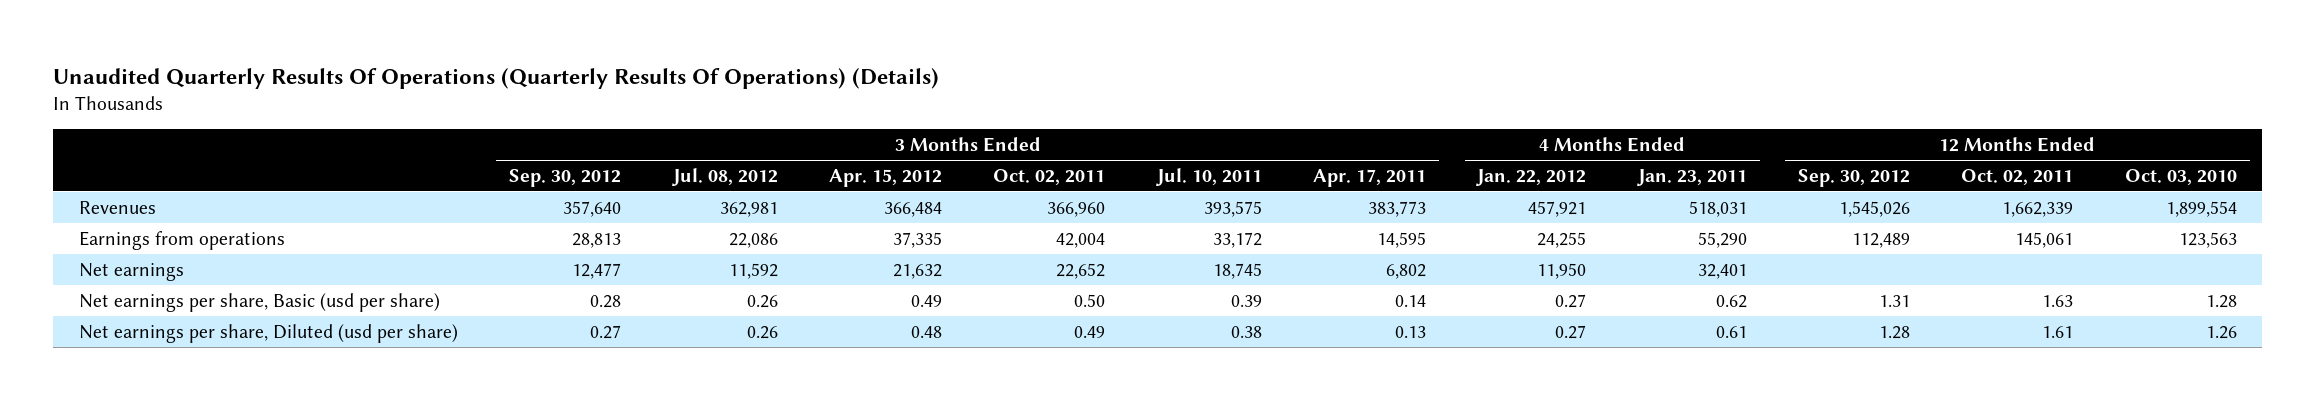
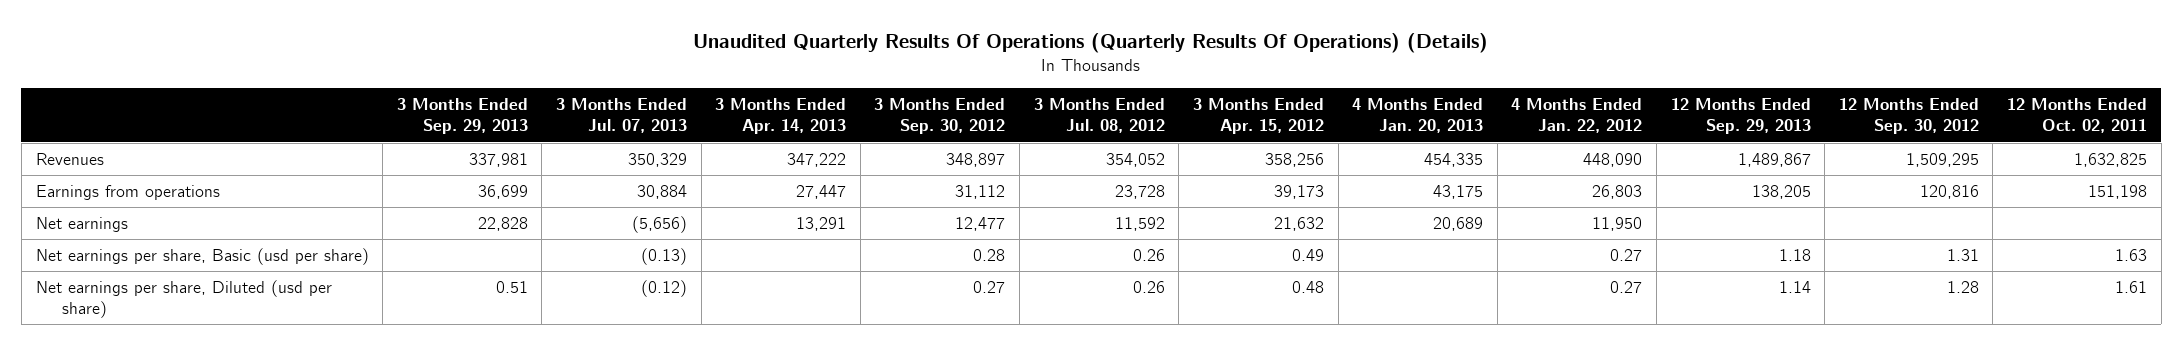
- | 3 Months Ended Sep. 30, 2012 | 3 Months Ended Jul. 08, 2012 | 3 Months Ended Apr. 15, 2012 | 3 Months Ended Oct. 02, 2011 | 3 Months Ended Jul. 10, 2011 | 3 Months Ended Apr. 17, 2011 | 4 Months Ended Jan. 22, 2012 | 4 Months Ended Jan. 23, 2011 | 12 Months Ended Sep. 30, 2012 | 12 Months Ended Oct. 02, 2011 | 12 Months Ended Oct. 03, 2010
+ | 3 Months Ended Sep. 29, 2013 | 3 Months Ended Jul. 07, 2013 | 3 Months Ended Apr. 14, 2013 | 3 Months Ended Sep. 30, 2012 | 3 Months Ended Jul. 08, 2012 | 3 Months Ended Apr. 15, 2012 | 4 Months Ended Jan. 20, 2013 | 4 Months Ended Jan. 22, 2012 | 12 Months Ended Sep. 29, 2013 | 12 Months Ended Sep. 30, 2012 | 12 Months Ended Oct. 02, 2011
- Revenues | 357,640 | 362,981 | 366,484 | 366,960 | 393,575 | 383,773 | 457,921 | 518,031 | 1,545,026 | 1,662,339 | 1,899,554
- Earnings from operations | 28,813 | 22,086 | 37,335 | 42,004 | 33,172 | 14,595 | 24,255 | 55,290 | 112,489 | 145,061 | 123,563
+ Revenues | 337,981 | 350,329 | 347,222 | 348,897 | 354,052 | 358,256 | 454,335 | 448,090 | 1,489,867 | 1,509,295 | 1,632,825
+ Earnings from operations | 36,699 | 30,884 | 27,447 | 31,112 | 23,728 | 39,173 | 43,175 | 26,803 | 138,205 | 120,816 | 151,198

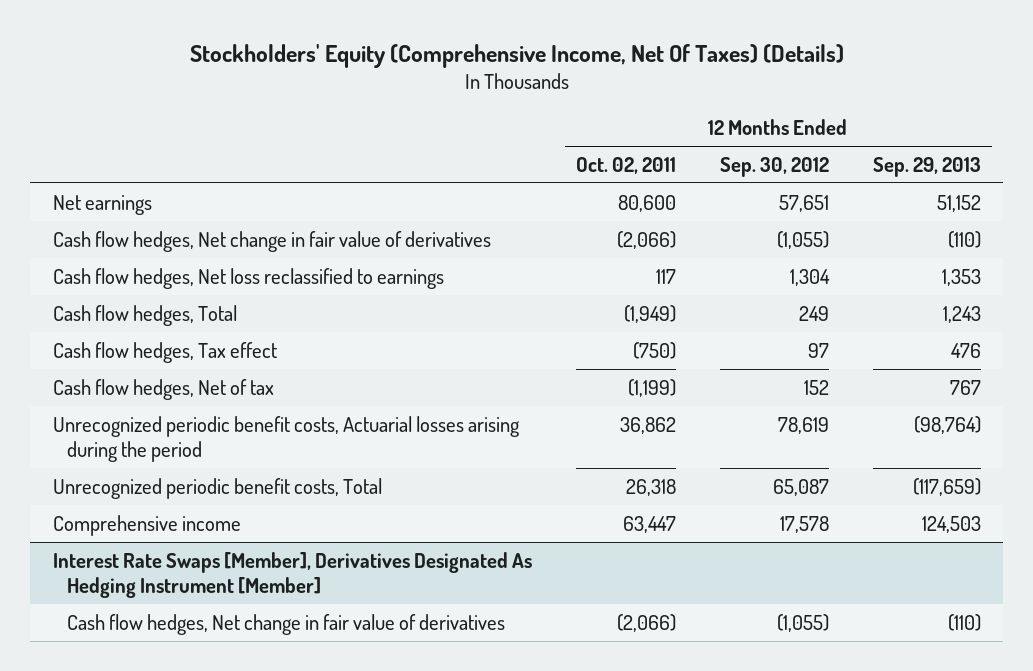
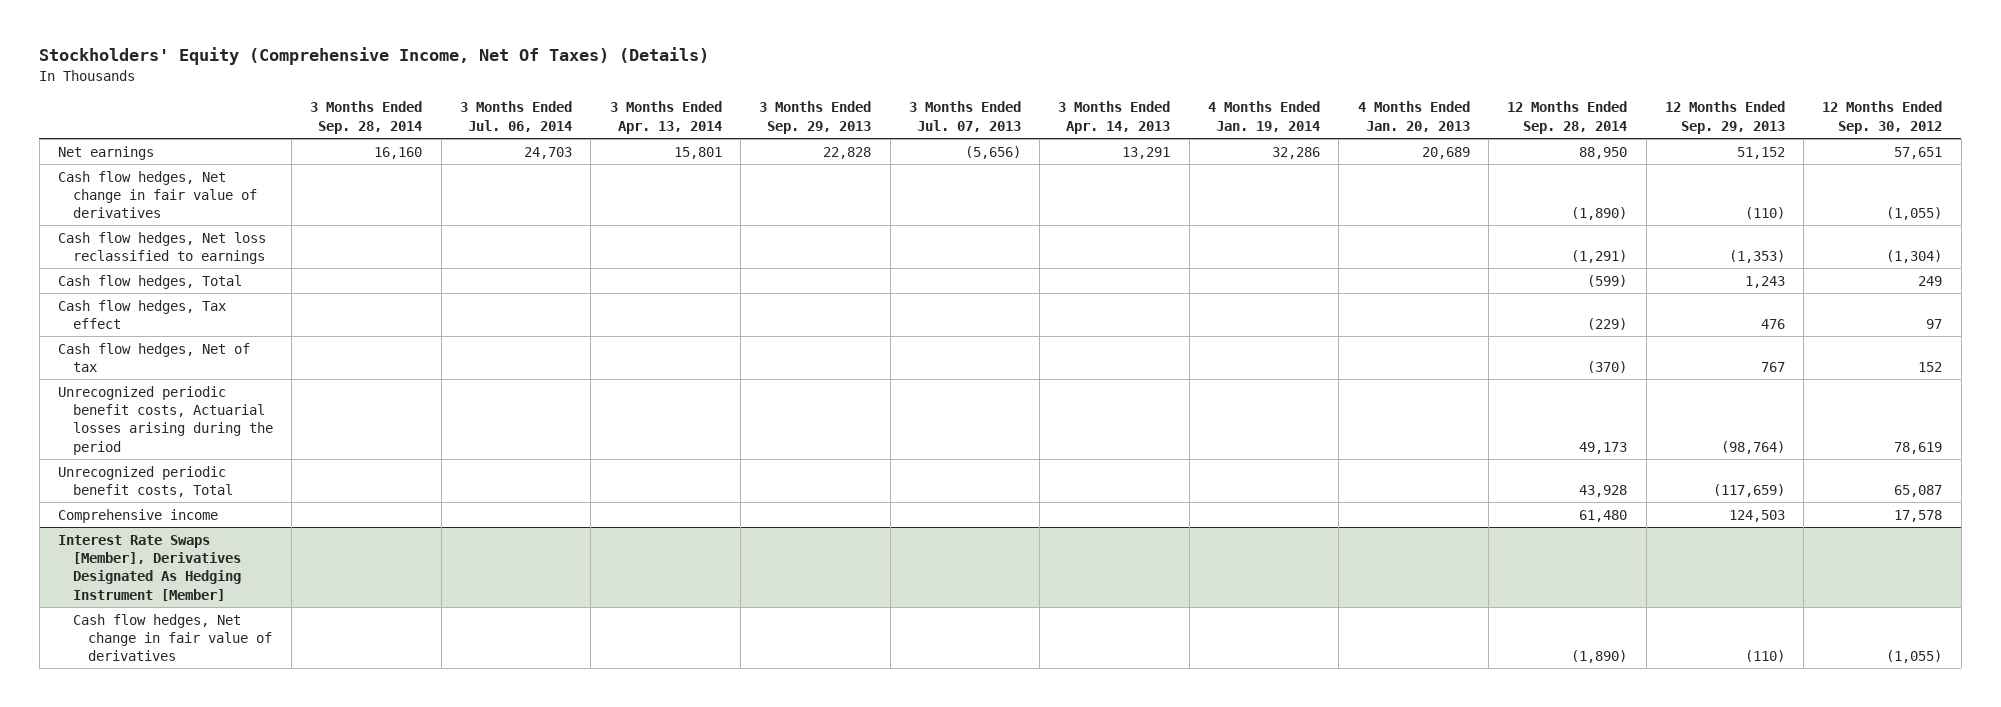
- | 12 Months Ended Oct. 02, 2011 | 12 Months Ended Sep. 30, 2012 | 12 Months Ended Sep. 29, 2013
+ | 3 Months Ended Sep. 28, 2014 | 3 Months Ended Jul. 06, 2014 | 3 Months Ended Apr. 13, 2014 | 3 Months Ended Sep. 29, 2013 | 3 Months Ended Jul. 07, 2013 | 3 Months Ended Apr. 14, 2013 | 4 Months Ended Jan. 19, 2014 | 4 Months Ended Jan. 20, 2013 | 12 Months Ended Sep. 28, 2014 | 12 Months Ended Sep. 29, 2013 | 12 Months Ended Sep. 30, 2012
- Cash flow hedges, Net loss reclassified to earnings | 117 | 1,304 | 1,353
+ Cash flow hedges, Net loss reclassified to earnings | | | | | | | | | (1,291) | (1,353) | (1,304)

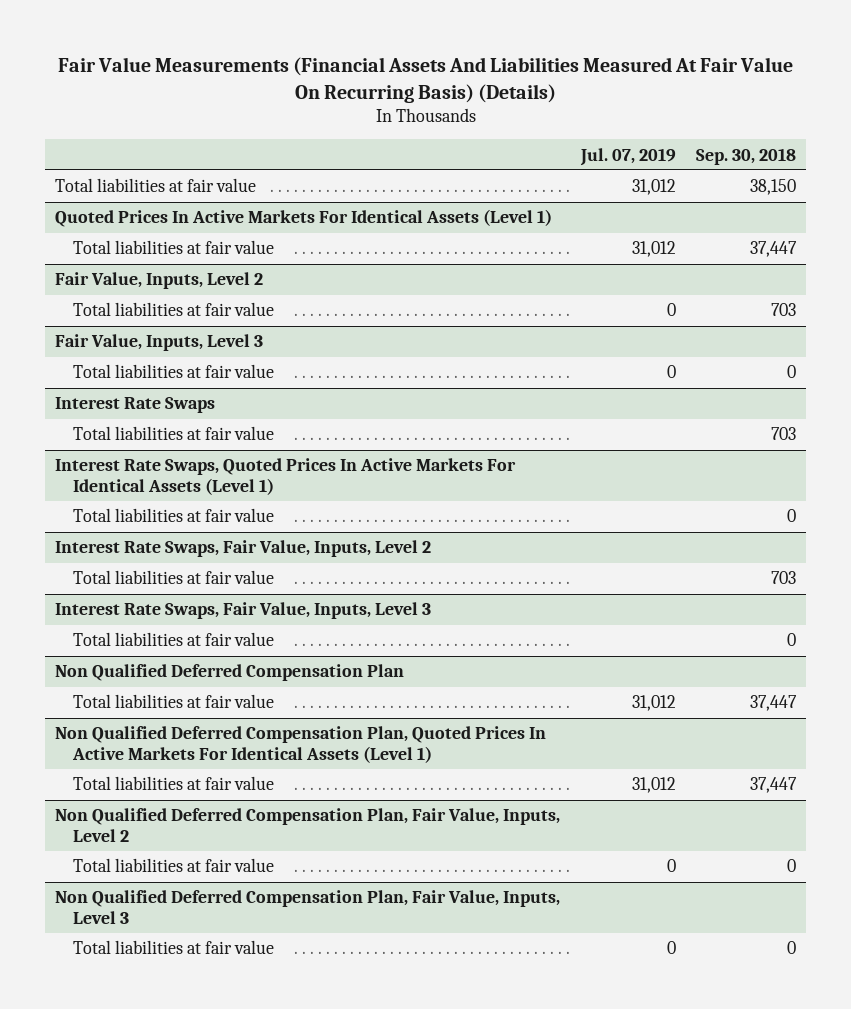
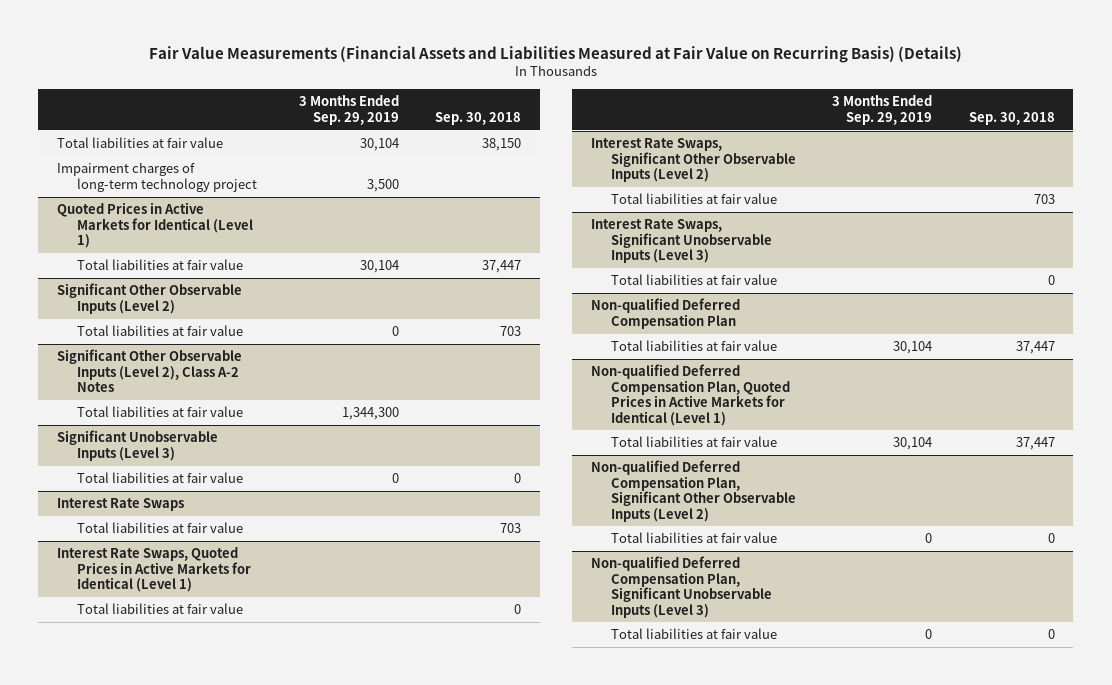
- Fair Value Measurements (Financial Assets And Liabilities Measured At Fair Value On Recurring Basis) (Details)
+ Fair Value Measurements (Financial Assets and Liabilities Measured at Fair Value on Recurring Basis) (Details)
- | Jul. 07, 2019 | Sep. 30, 2018
+ | 3 Months Ended Sep. 29, 2019 | Sep. 30, 2018
- Quoted Prices In Active Markets For Identical Assets (Level 1)
+ Impairment charges of long-term technology project | 3,500 |
+ Quoted Prices in Active Markets for Identical (Level 1)
- Fair Value, Inputs, Level 2
+ Significant Other Observable Inputs (Level 2)
- Fair Value, Inputs, Level 3
+ Significant Other Observable Inputs (Level 2), Class A-2 Notes
+ Total liabilities at fair value | 1,344,300 |
+ Significant Unobservable Inputs (Level 3)
- Interest Rate Swaps, Quoted Prices In Active Markets For Identical Assets (Level 1)
+ Interest Rate Swaps, Quoted Prices in Active Markets for Identical (Level 1)
- Interest Rate Swaps, Fair Value, Inputs, Level 2
+ Interest Rate Swaps, Significant Other Observable Inputs (Level 2)
- Interest Rate Swaps, Fair Value, Inputs, Level 3
+ Interest Rate Swaps, Significant Unobservable Inputs (Level 3)
- Non Qualified Deferred Compensation Plan
+ Non-qualified Deferred Compensation Plan
- Non Qualified Deferred Compensation Plan, Quoted Prices In Active Markets For Identical Assets (Level 1)
+ Non-qualified Deferred Compensation Plan, Quoted Prices in Active Markets for Identical (Level 1)
- Non Qualified Deferred Compensation Plan, Fair Value, Inputs, Level 2
+ Non-qualified Deferred Compensation Plan, Significant Other Observable Inputs (Level 2)
- Non Qualified Deferred Compensation Plan, Fair Value, Inputs, Level 3
+ Non-qualified Deferred Compensation Plan, Significant Unobservable Inputs (Level 3)

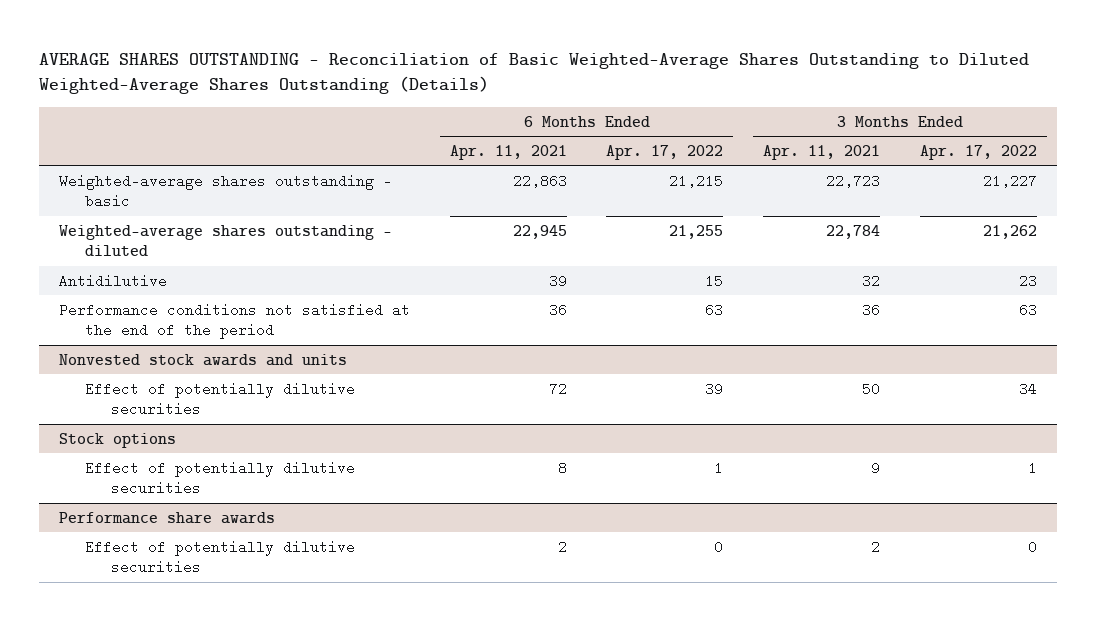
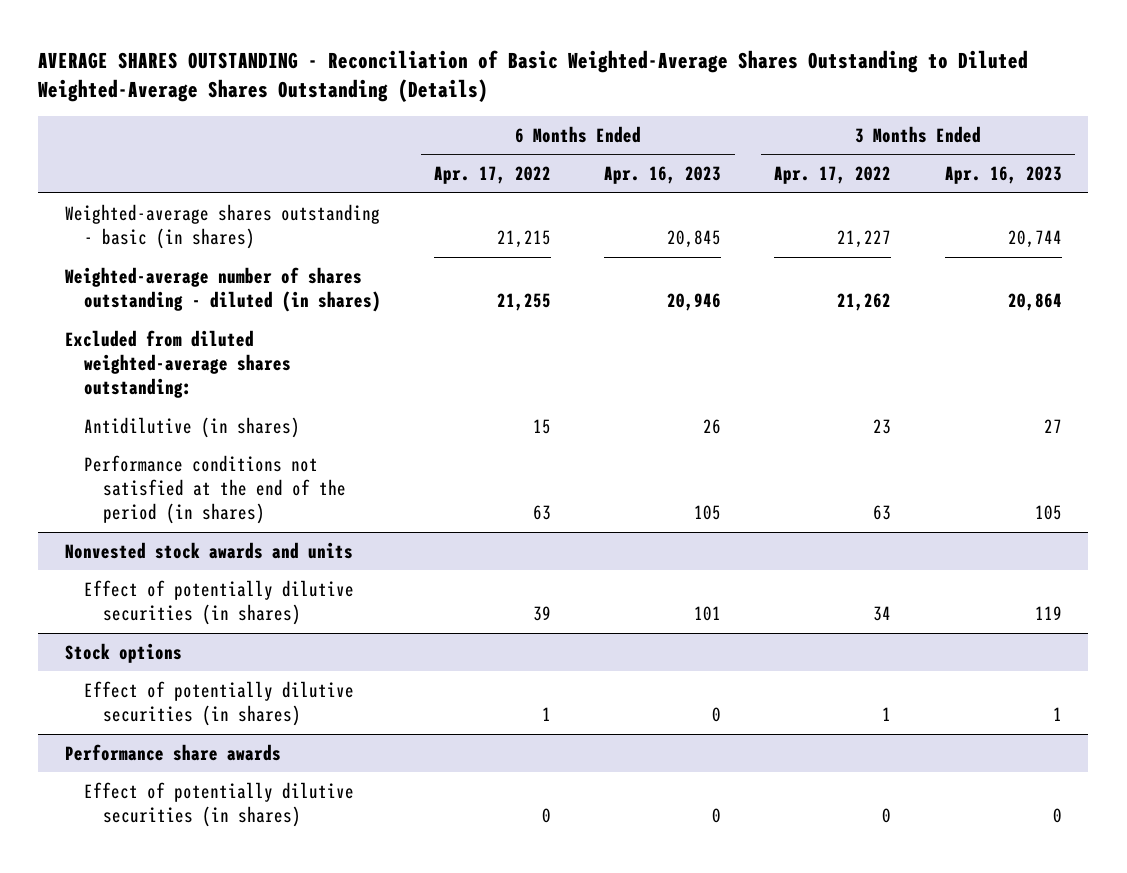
- | 6 Months Ended Apr. 11, 2021 | 6 Months Ended Apr. 17, 2022 | 3 Months Ended Apr. 11, 2021 | 3 Months Ended Apr. 17, 2022
+ | 6 Months Ended Apr. 17, 2022 | 6 Months Ended Apr. 16, 2023 | 3 Months Ended Apr. 17, 2022 | 3 Months Ended Apr. 16, 2023
- Weighted-average shares outstanding - basic | 22,863 | 21,215 | 22,723 | 21,227
- Weighted-average shares outstanding - diluted | 22,945 | 21,255 | 22,784 | 21,262
- Antidilutive | 39 | 15 | 32 | 23
- Performance conditions not satisfied at the end of the period | 36 | 63 | 36 | 63
+ Weighted-average shares outstanding - basic (in shares) | 21,215 | 20,845 | 21,227 | 20,744
+ Weighted-average number of shares outstanding - diluted (in shares) | 21,255 | 20,946 | 21,262 | 20,864
+ Excluded from diluted weighted-average shares outstanding:
+ Antidilutive (in shares) | 15 | 26 | 23 | 27
+ Performance conditions not satisfied at the end of the period (in shares) | 63 | 105 | 63 | 105
@ Nonvested stock awards and units
- Effect of potentially dilutive securities | 72 | 39 | 50 | 34
+ Effect of potentially dilutive securities (in shares) | 39 | 101 | 34 | 119
@ Stock options
- Effect of potentially dilutive securities | 8 | 1 | 9 | 1
+ Effect of potentially dilutive securities (in shares) | 1 | 0 | 1 | 1
@ Performance share awards
- Effect of potentially dilutive securities | 2 | 0 | 2 | 0
+ Effect of potentially dilutive securities (in shares) | 0 | 0 | 0 | 0

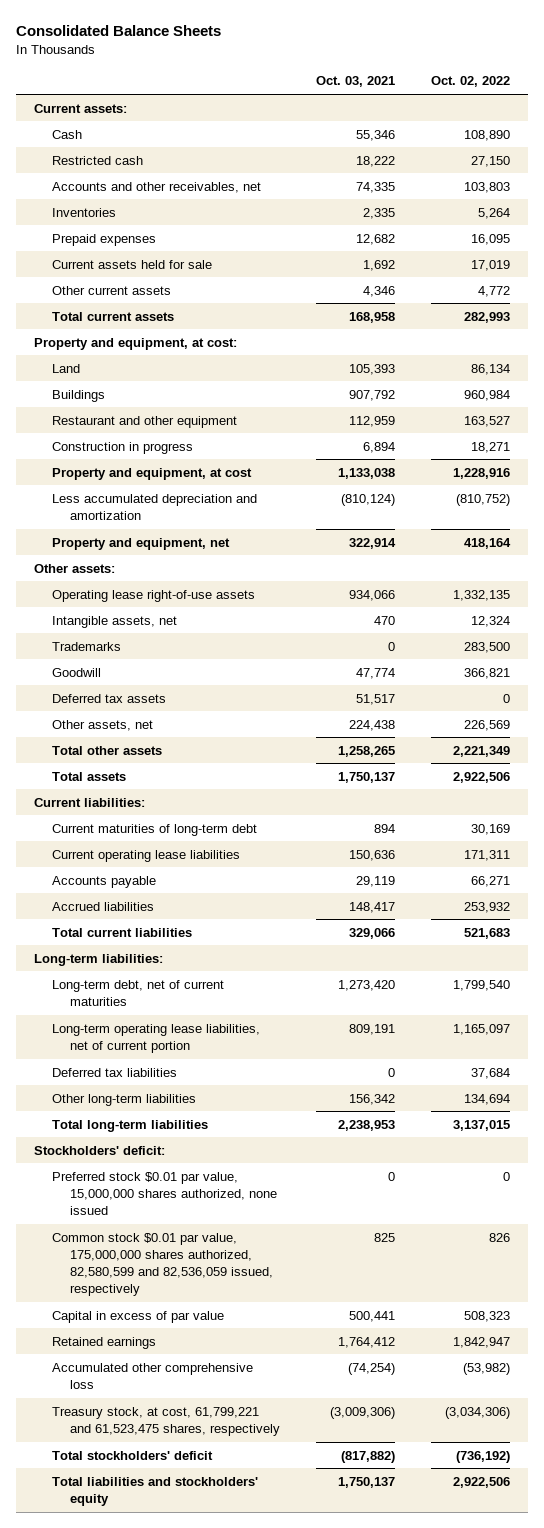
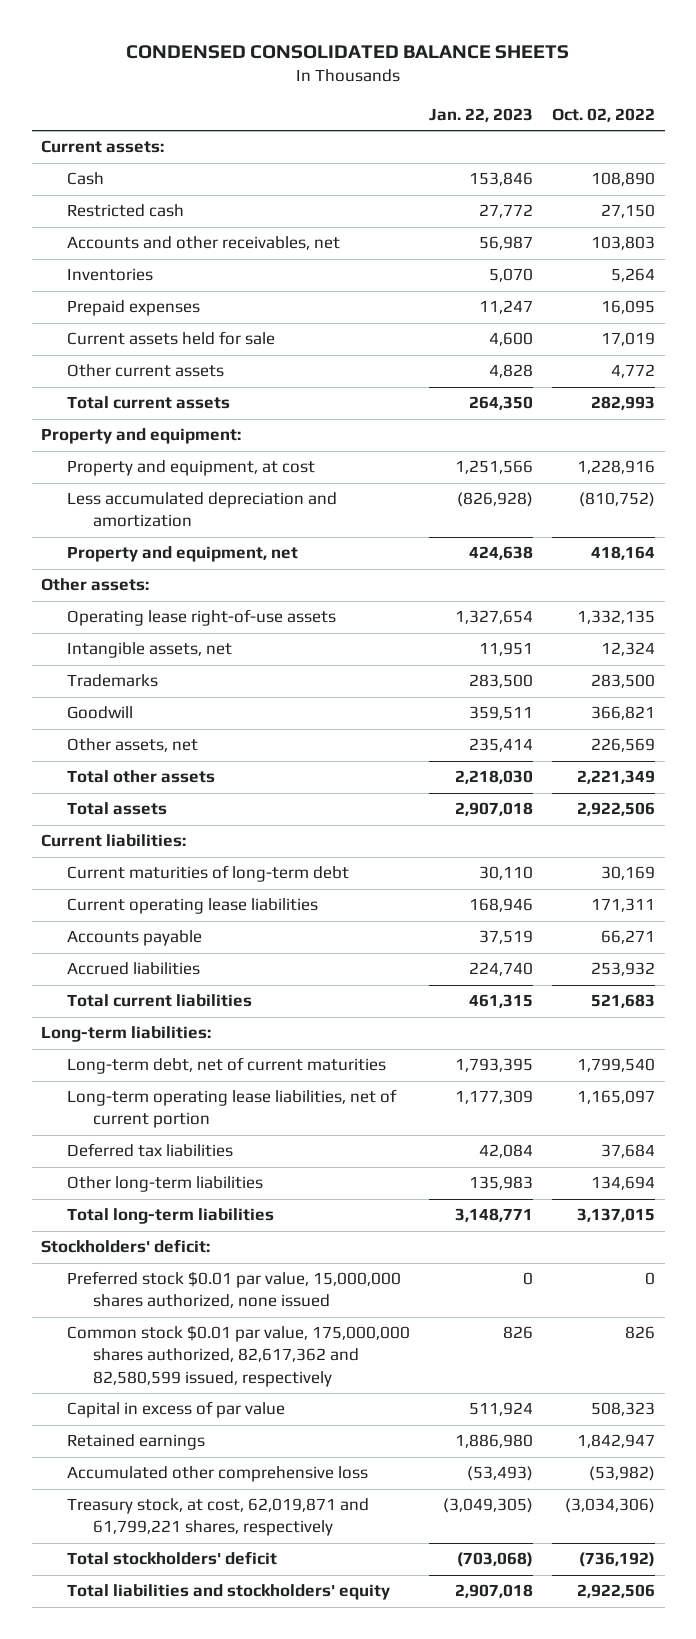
- Consolidated Balance Sheets
+ CONDENSED CONSOLIDATED BALANCE SHEETS
- | Oct. 03, 2021 | Oct. 02, 2022
+ | Jan. 22, 2023 | Oct. 02, 2022
- Property and equipment, at cost:
- Land | 105,393 | 86,134
- Buildings | 907,792 | 960,984
- Restaurant and other equipment | 112,959 | 163,527
- Construction in progress | 6,894 | 18,271
+ Property and equipment:
- Deferred tax assets | 51,517 | 0
- Common stock $0.01 par value, 175,000,000 shares authorized, 82,580,599 and 82,536,059 issued, respectively | 825 | 826
+ Common stock $0.01 par value, 175,000,000 shares authorized, 82,617,362 and 82,580,599 issued, respectively | 826 | 826
- Treasury stock, at cost, 61,799,221 and 61,523,475 shares, respectively | (3,009,306) | (3,034,306)
+ Treasury stock, at cost, 62,019,871 and 61,799,221 shares, respectively | (3,049,305) | (3,034,306)

